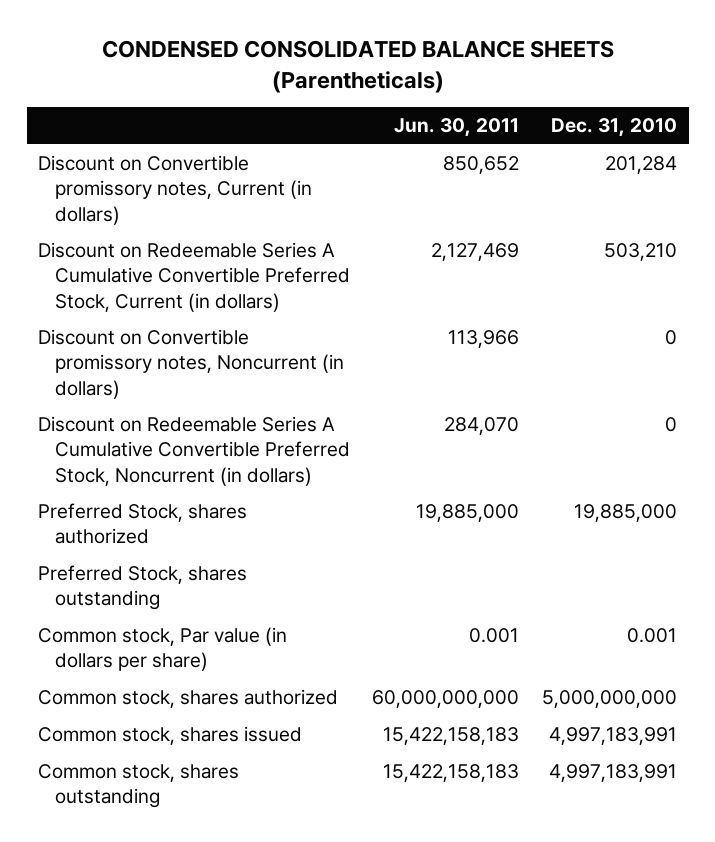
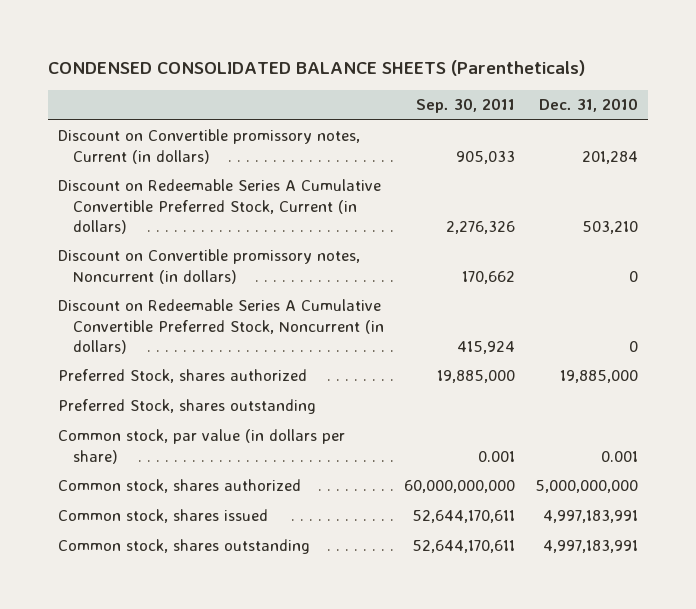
- | Jun. 30, 2011 | Dec. 31, 2010
+ | Sep. 30, 2011 | Dec. 31, 2010
- Common stock, Par value (in dollars per share) | 0.001 | 0.001
+ Common stock, par value (in dollars per share) | 0.001 | 0.001

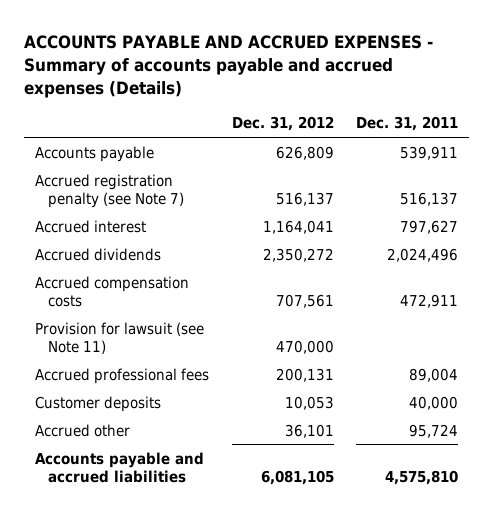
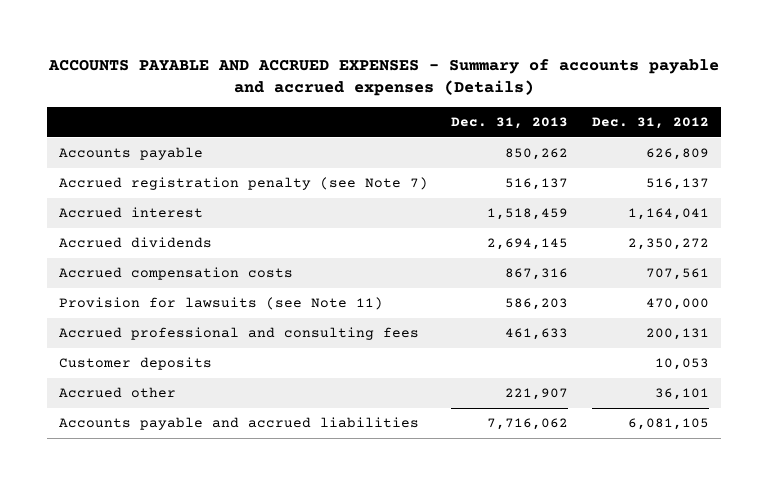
- | Dec. 31, 2012 | Dec. 31, 2011
+ | Dec. 31, 2013 | Dec. 31, 2012
- Provision for lawsuit (see Note 11) | 470,000 |
- Accrued professional fees | 200,131 | 89,004
+ Provision for lawsuits (see Note 11) | 586,203 | 470,000
+ Accrued professional and consulting fees | 461,633 | 200,131

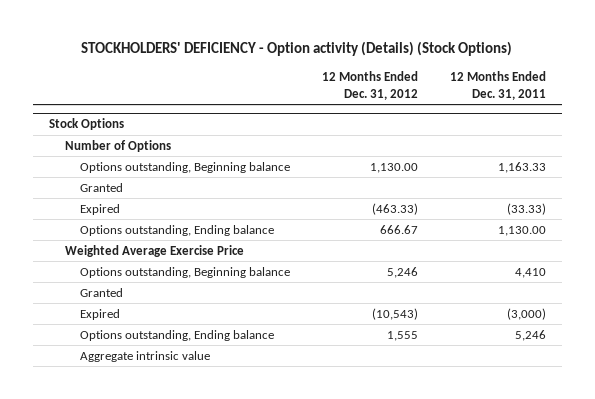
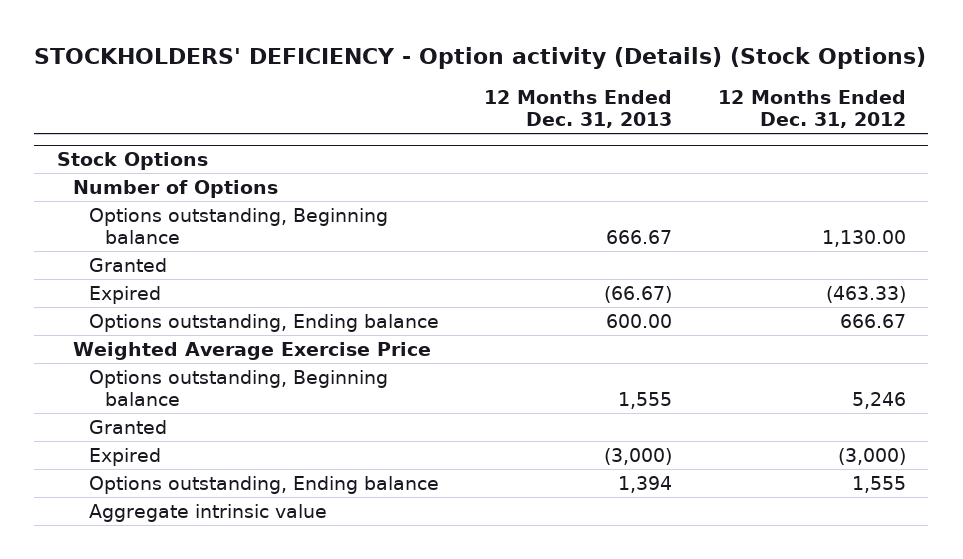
- | 12 Months Ended Dec. 31, 2012 | 12 Months Ended Dec. 31, 2011
+ | 12 Months Ended Dec. 31, 2013 | 12 Months Ended Dec. 31, 2012
@ Stock Options
- Expired | (10,543) | (3,000)
+ Expired | (3,000) | (3,000)

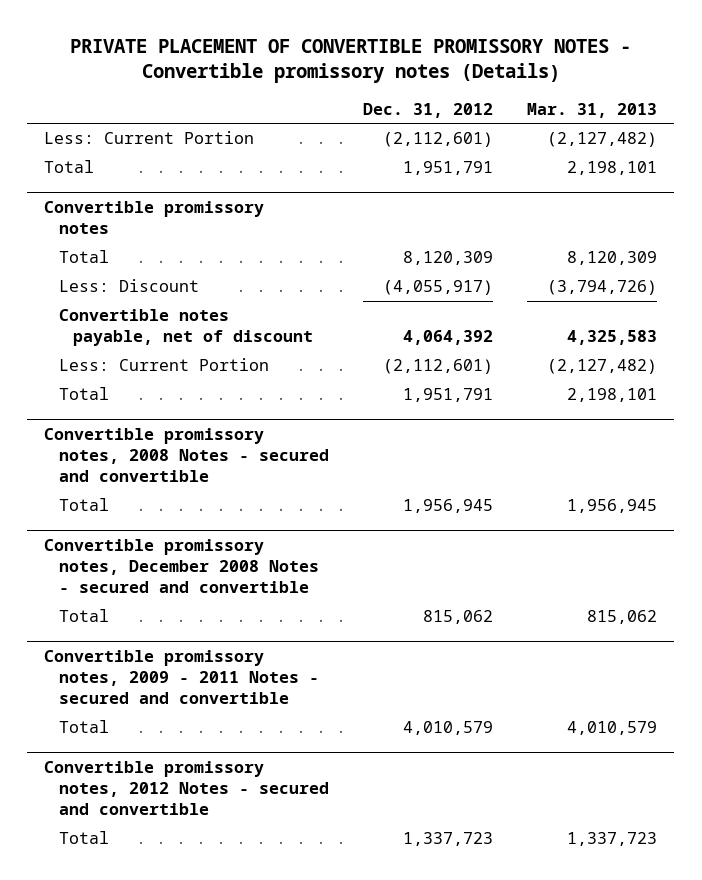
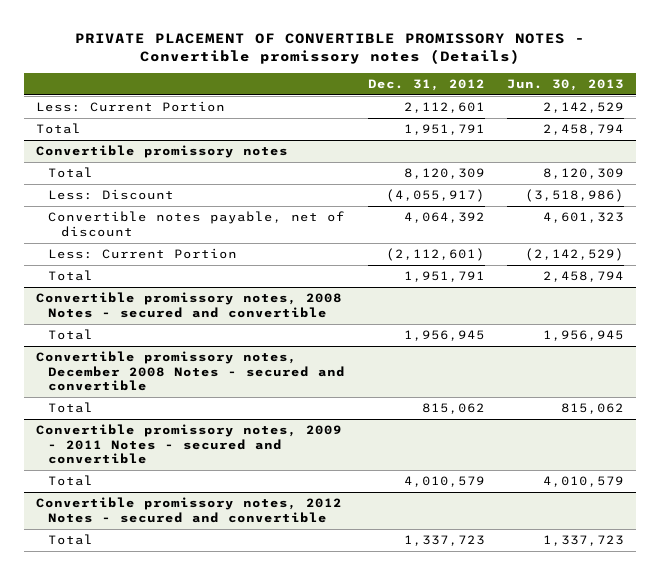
- | Dec. 31, 2012 | Mar. 31, 2013
+ | Dec. 31, 2012 | Jun. 30, 2013
- Less: Current Portion | (2,112,601) | (2,127,482)
+ Less: Current Portion | 2,112,601 | 2,142,529

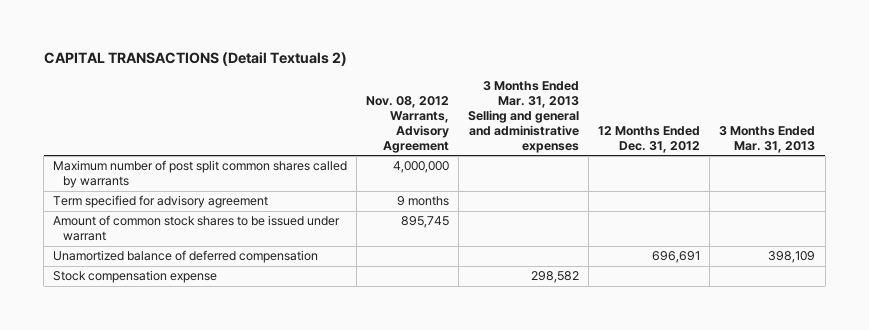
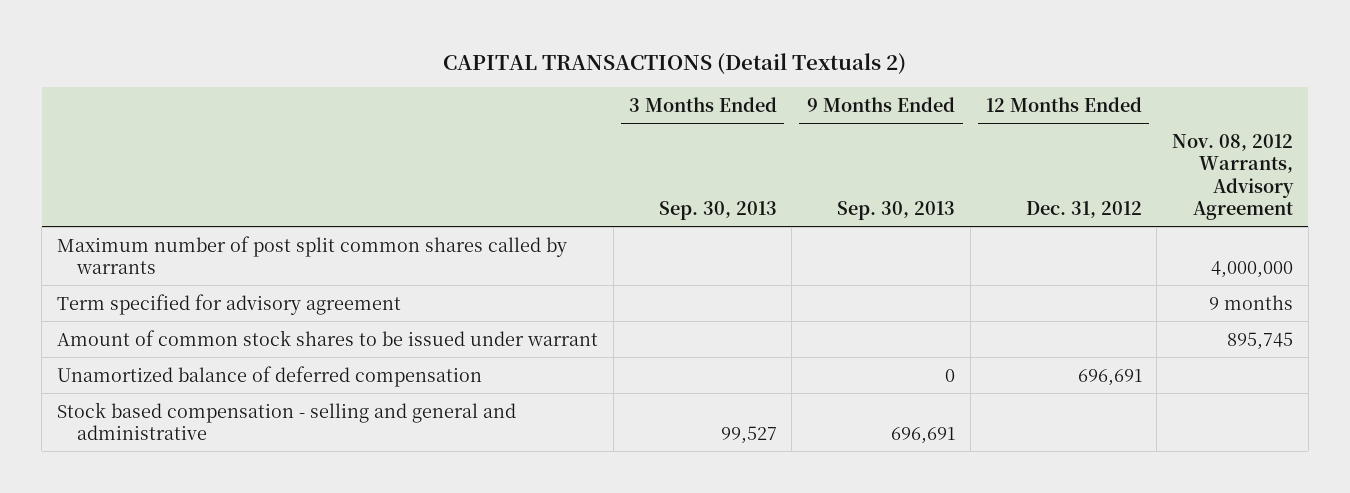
- | Nov. 08, 2012 Warrants, Advisory Agreement | 3 Months Ended Mar. 31, 2013 Selling and general and administrative expenses | 12 Months Ended Dec. 31, 2012 | 3 Months Ended Mar. 31, 2013
+ | 3 Months Ended Sep. 30, 2013 | 9 Months Ended Sep. 30, 2013 | 12 Months Ended Dec. 31, 2012 | Nov. 08, 2012 Warrants, Advisory Agreement
- Stock compensation expense | | 298,582 | |
+ Stock based compensation - selling and general and administrative | 99,527 | 696,691 | |

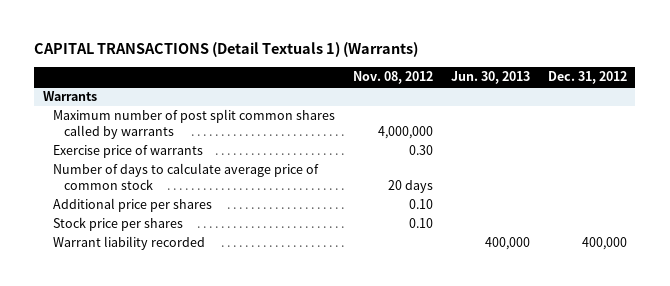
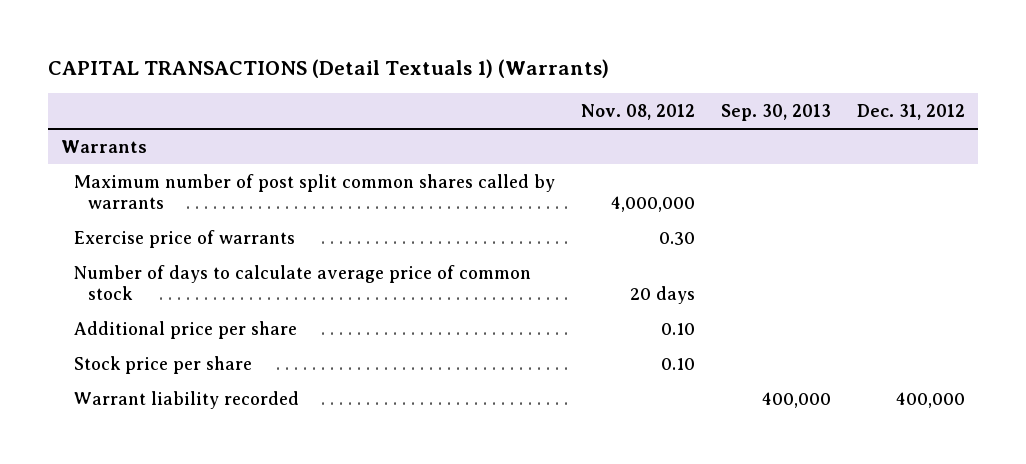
- | Nov. 08, 2012 | Jun. 30, 2013 | Dec. 31, 2012
+ | Nov. 08, 2012 | Sep. 30, 2013 | Dec. 31, 2012
@ Warrants
- Additional price per shares | 0.10 | |
- Stock price per shares | 0.10 | |
+ Additional price per share | 0.10 | |
+ Stock price per share | 0.10 | |

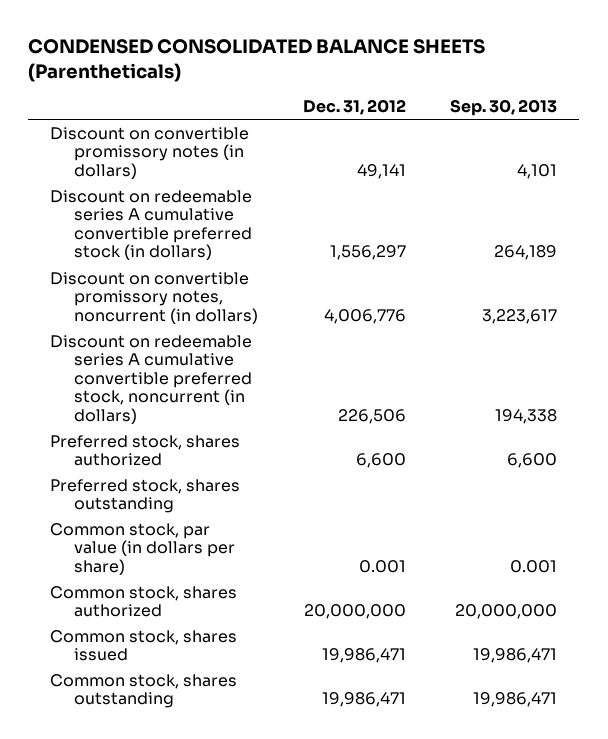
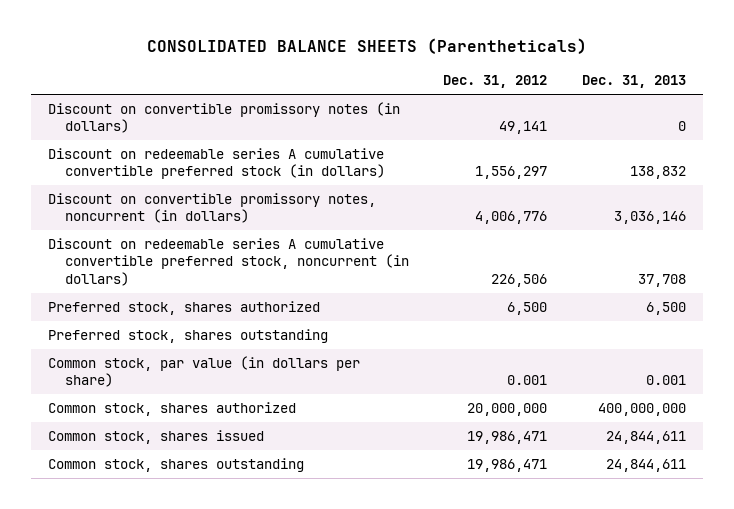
- CONDENSED CONSOLIDATED BALANCE SHEETS (Parentheticals)
+ CONSOLIDATED BALANCE SHEETS (Parentheticals)
- | Dec. 31, 2012 | Sep. 30, 2013
+ | Dec. 31, 2012 | Dec. 31, 2013
- Preferred stock, shares authorized | 6,600 | 6,600
+ Preferred stock, shares authorized | 6,500 | 6,500

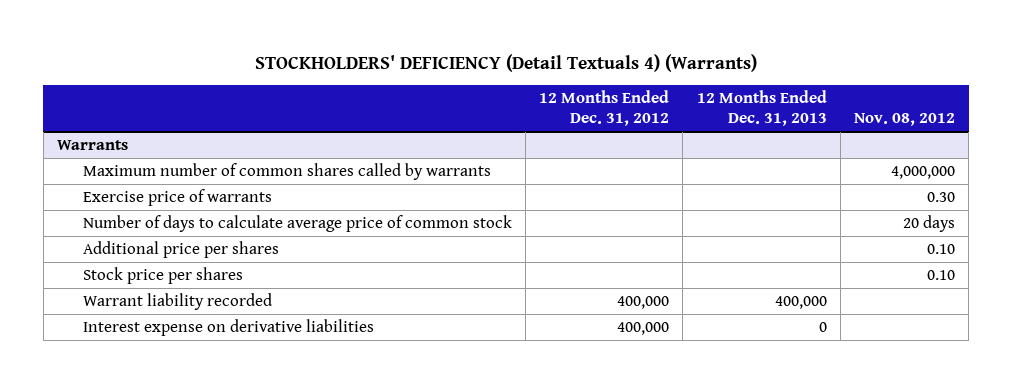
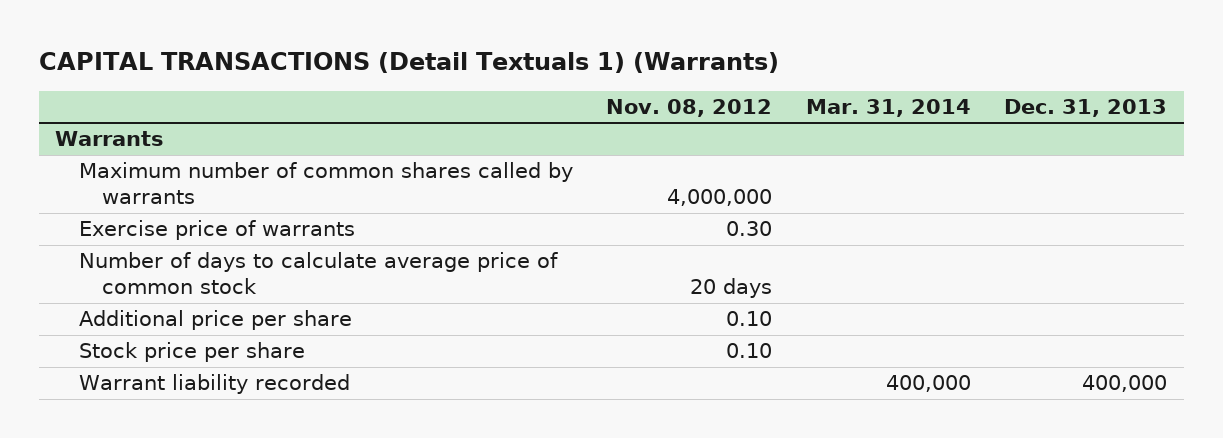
- STOCKHOLDERS' DEFICIENCY (Detail Textuals 4) (Warrants)
+ CAPITAL TRANSACTIONS (Detail Textuals 1) (Warrants)
- | 12 Months Ended Dec. 31, 2012 | 12 Months Ended Dec. 31, 2013 | Nov. 08, 2012
+ | Nov. 08, 2012 | Mar. 31, 2014 | Dec. 31, 2013
@ Warrants
- Additional price per shares | | | 0.10
- Stock price per shares | | | 0.10
+ Additional price per share | 0.10 | |
+ Stock price per share | 0.10 | |
- Interest expense on derivative liabilities | 400,000 | 0 |

